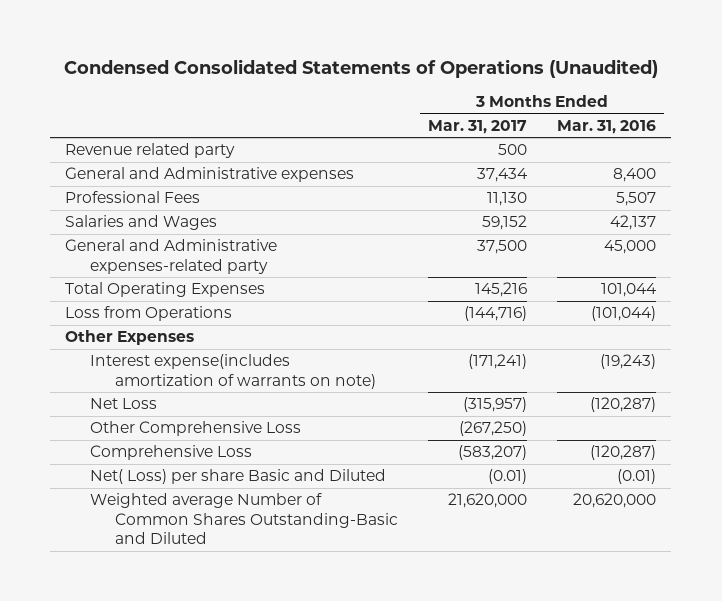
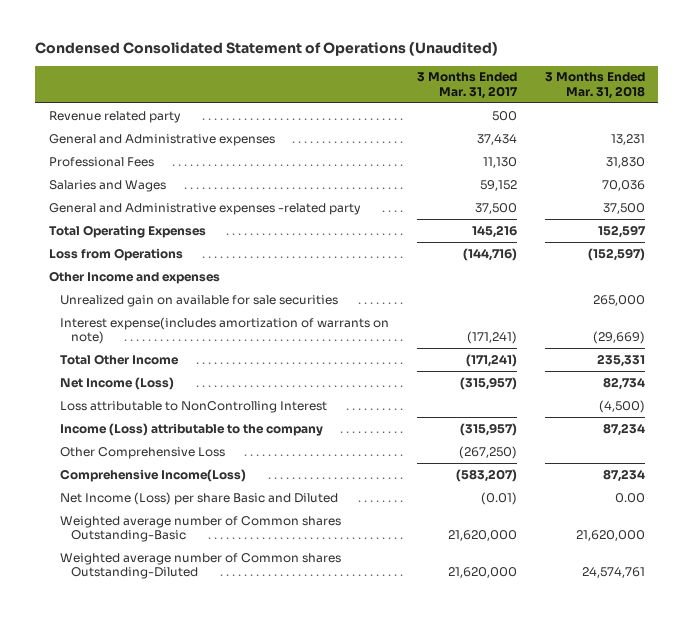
- Condensed Consolidated Statements of Operations (Unaudited)
+ Condensed Consolidated Statement of Operations (Unaudited)
- | 3 Months Ended Mar. 31, 2017 | 3 Months Ended Mar. 31, 2016
+ | 3 Months Ended Mar. 31, 2017 | 3 Months Ended Mar. 31, 2018
- General and Administrative expenses-related party | 37,500 | 45,000
+ General and Administrative expenses -related party | 37,500 | 37,500
- Other Expenses
+ Other Income and expenses
+ Unrealized gain on available for sale securities | | 265,000
- Net Loss | (315,957) | (120,287)
+ Total Other Income | (171,241) | 235,331
+ Net Income (Loss) | (315,957) | 82,734
+ Loss attributable to NonControlling Interest | | (4,500)
+ Income (Loss) attributable to the company | (315,957) | 87,234
- Comprehensive Loss | (583,207) | (120,287)
- Net( Loss) per share Basic and Diluted | (0.01) | (0.01)
- Weighted average Number of Common Shares Outstanding-Basic and Diluted | 21,620,000 | 20,620,000
+ Comprehensive Income(Loss) | (583,207) | 87,234
+ Net Income (Loss) per share Basic and Diluted | (0.01) | 0.00
+ Weighted average number of Common shares Outstanding-Basic | 21,620,000 | 21,620,000
+ Weighted average number of Common shares Outstanding-Diluted | 21,620,000 | 24,574,761

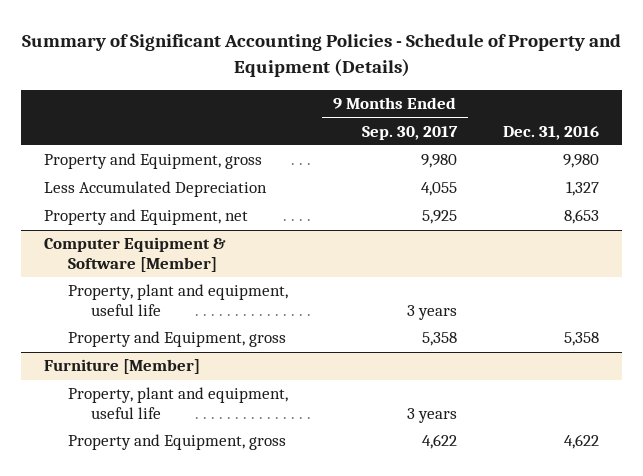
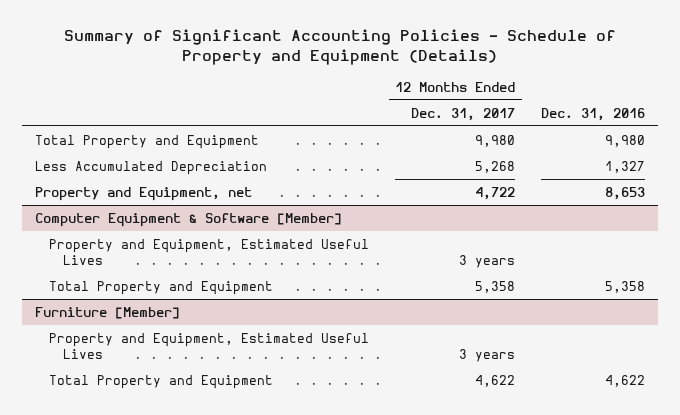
- | 9 Months Ended Sep. 30, 2017 | Dec. 31, 2016
+ | 12 Months Ended Dec. 31, 2017 | Dec. 31, 2016
- Property and Equipment, gross | 9,980 | 9,980
+ Total Property and Equipment | 9,980 | 9,980
@ Computer Equipment & Software [Member]
- Property, plant and equipment, useful life | 3 years |
- Property and Equipment, gross | 5,358 | 5,358
+ Property and Equipment, Estimated Useful Lives | 3 years |
+ Total Property and Equipment | 5,358 | 5,358
@ Furniture [Member]
- Property, plant and equipment, useful life | 3 years |
- Property and Equipment, gross | 4,622 | 4,622
+ Property and Equipment, Estimated Useful Lives | 3 years |
+ Total Property and Equipment | 4,622 | 4,622

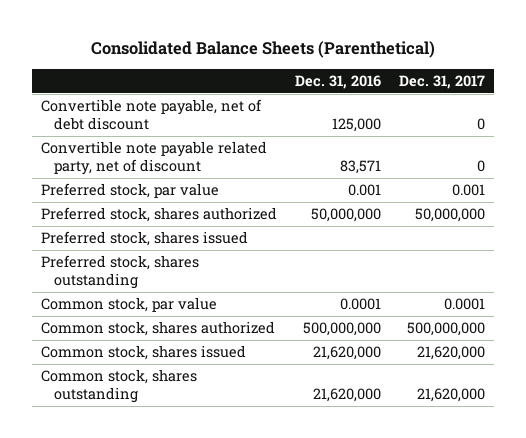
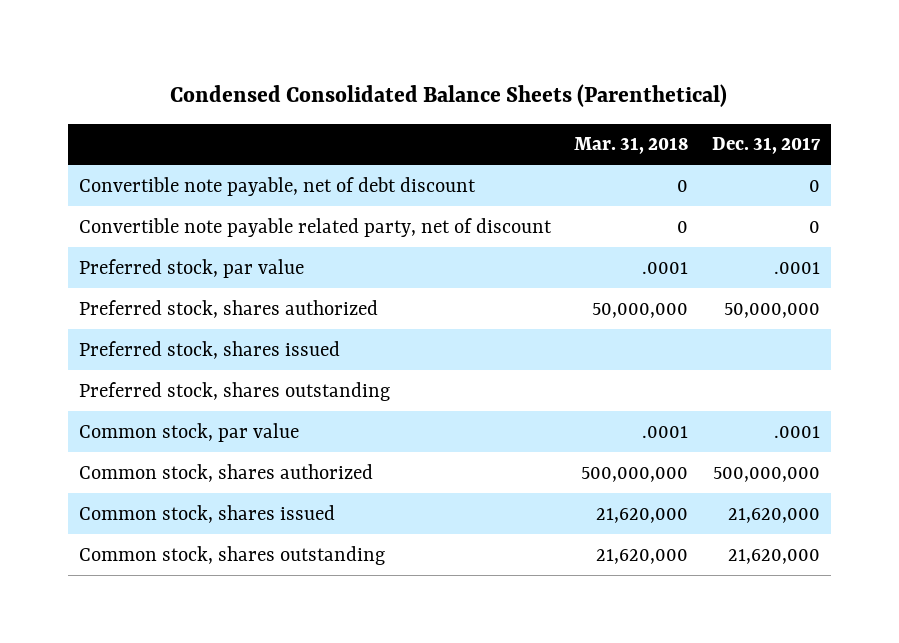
- Consolidated Balance Sheets (Parenthetical)
+ Condensed Consolidated Balance Sheets (Parenthetical)
- | Dec. 31, 2016 | Dec. 31, 2017
+ | Mar. 31, 2018 | Dec. 31, 2017
- Preferred stock, par value | 0.001 | 0.001
+ Preferred stock, par value | .0001 | .0001
- Common stock, par value | 0.0001 | 0.0001
+ Common stock, par value | .0001 | .0001

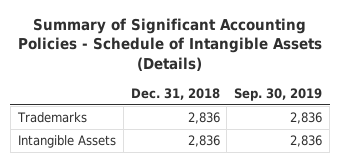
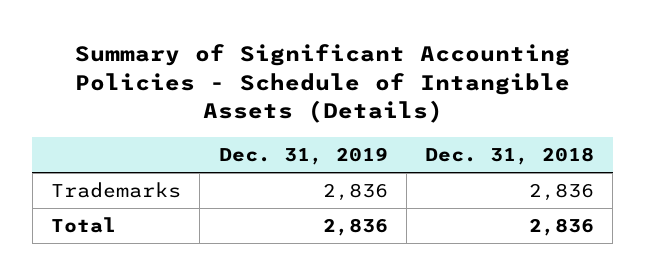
- | Dec. 31, 2018 | Sep. 30, 2019
+ | Dec. 31, 2019 | Dec. 31, 2018
- Intangible Assets | 2,836 | 2,836
+ Total | 2,836 | 2,836

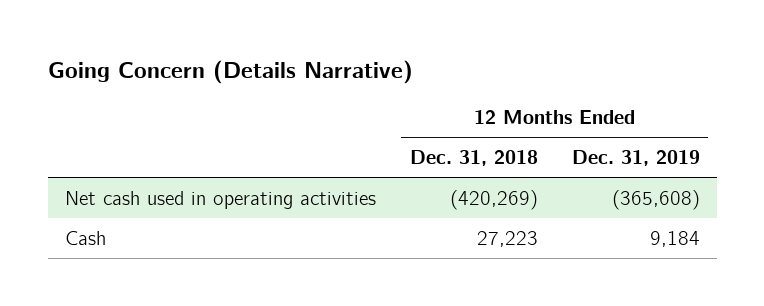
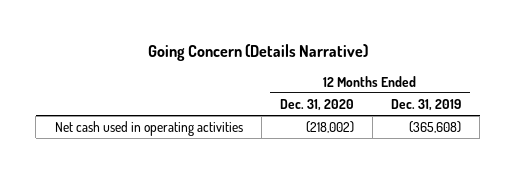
- | 12 Months Ended Dec. 31, 2018 | 12 Months Ended Dec. 31, 2019
+ | 12 Months Ended Dec. 31, 2020 | 12 Months Ended Dec. 31, 2019
- Cash | 27,223 | 9,184

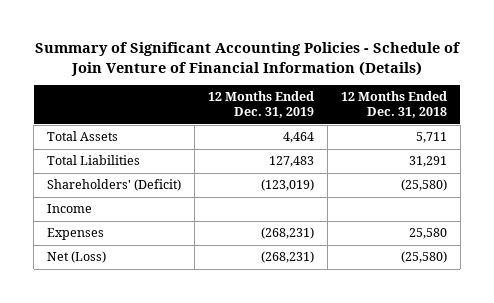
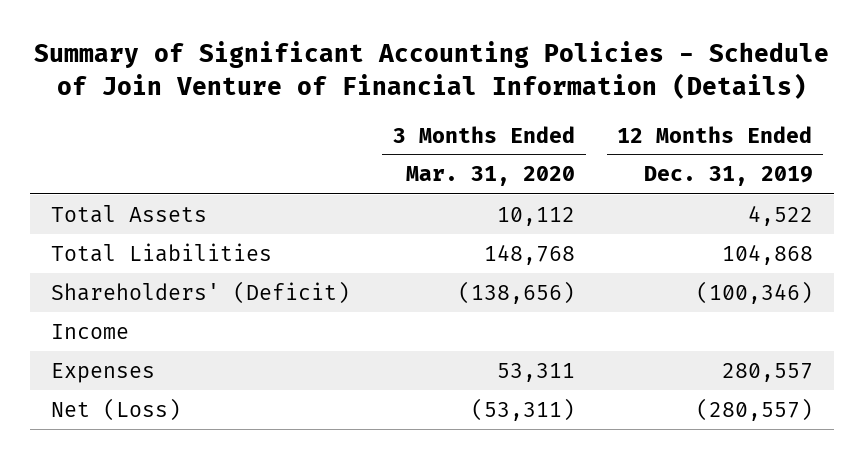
- | 12 Months Ended Dec. 31, 2019 | 12 Months Ended Dec. 31, 2018
+ | 3 Months Ended Mar. 31, 2020 | 12 Months Ended Dec. 31, 2019
- Total Assets | 4,464 | 5,711
- Total Liabilities | 127,483 | 31,291
- Shareholders' (Deficit) | (123,019) | (25,580)
+ Total Assets | 10,112 | 4,522
+ Total Liabilities | 148,768 | 104,868
+ Shareholders' (Deficit) | (138,656) | (100,346)
- Expenses | (268,231) | 25,580
- Net (Loss) | (268,231) | (25,580)
+ Expenses | 53,311 | 280,557
+ Net (Loss) | (53,311) | (280,557)

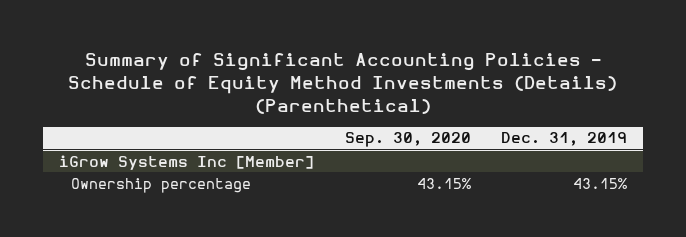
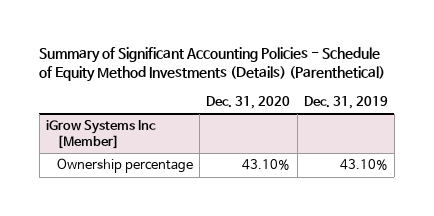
- | Sep. 30, 2020 | Dec. 31, 2019
+ | Dec. 31, 2020 | Dec. 31, 2019
@ iGrow Systems Inc [Member]
- Ownership percentage | 43.15% | 43.15%
+ Ownership percentage | 43.10% | 43.10%

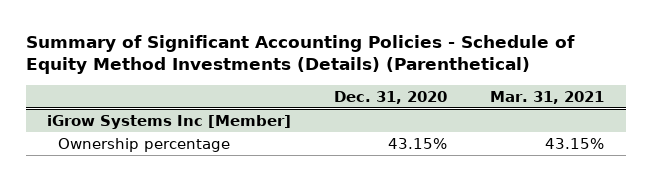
- | Dec. 31, 2020 | Dec. 31, 2019
+ | Dec. 31, 2020 | Mar. 31, 2021
@ iGrow Systems Inc [Member]
- Ownership percentage | 43.10% | 43.10%
+ Ownership percentage | 43.15% | 43.15%

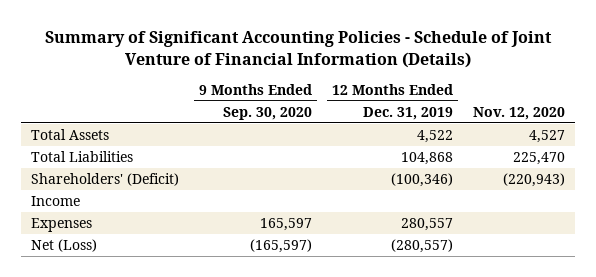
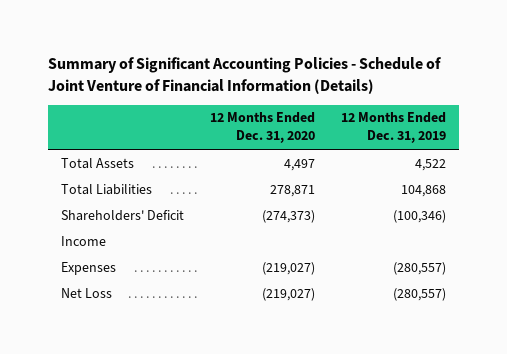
- | 9 Months Ended Sep. 30, 2020 | 12 Months Ended Dec. 31, 2019 | Nov. 12, 2020
+ | 12 Months Ended Dec. 31, 2020 | 12 Months Ended Dec. 31, 2019
- Shareholders' (Deficit) | | (100,346) | (220,943)
+ Shareholders' Deficit | (274,373) | (100,346)
- Expenses | 165,597 | 280,557 |
- Net (Loss) | (165,597) | (280,557) |
+ Expenses | (219,027) | (280,557)
+ Net Loss | (219,027) | (280,557)

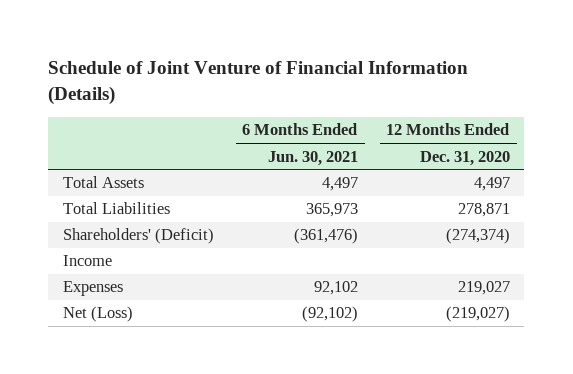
- Summary of Significant Accounting Policies - Schedule of Joint Venture of Financial Information (Details)
+ Schedule of Joint Venture of Financial Information (Details)
- | 12 Months Ended Dec. 31, 2020 | 12 Months Ended Dec. 31, 2019
+ | 6 Months Ended Jun. 30, 2021 | 12 Months Ended Dec. 31, 2020
- Shareholders' Deficit | (274,373) | (100,346)
+ Shareholders' (Deficit) | (361,476) | (274,374)
- Expenses | (219,027) | (280,557)
- Net Loss | (219,027) | (280,557)
+ Expenses | 92,102 | 219,027
+ Net (Loss) | (92,102) | (219,027)

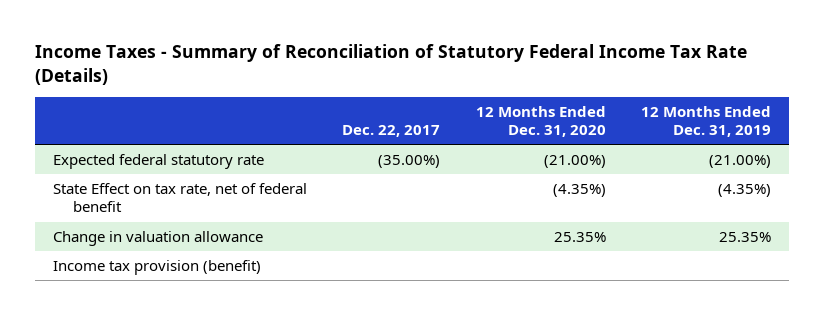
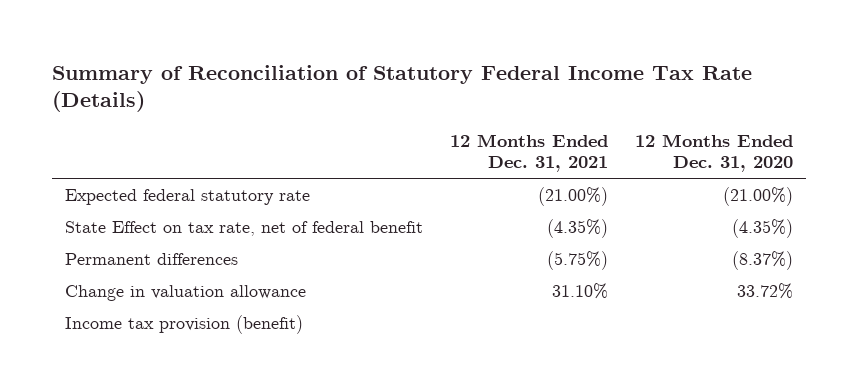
- Income Taxes - Summary of Reconciliation of Statutory Federal Income Tax Rate (Details)
+ Summary of Reconciliation of Statutory Federal Income Tax Rate (Details)
- | Dec. 22, 2017 | 12 Months Ended Dec. 31, 2020 | 12 Months Ended Dec. 31, 2019
+ | 12 Months Ended Dec. 31, 2021 | 12 Months Ended Dec. 31, 2020
- Change in valuation allowance | | 25.35% | 25.35%
+ Permanent differences | (5.75%) | (8.37%)
+ Change in valuation allowance | 31.10% | 33.72%

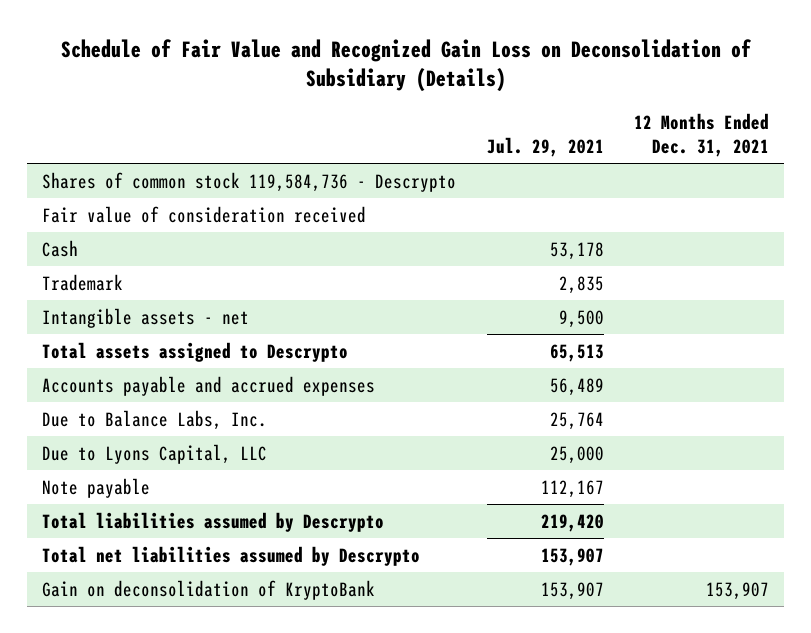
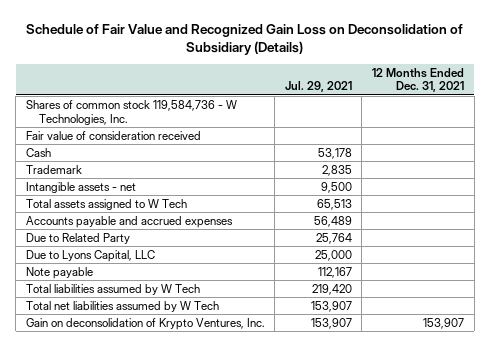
- Shares of common stock 119,584,736 - Descrypto
+ Shares of common stock 119,584,736 - W Technologies, Inc.
- Total assets assigned to Descrypto | 65,513 |
+ Total assets assigned to W Tech | 65,513 |
- Due to Balance Labs, Inc. | 25,764 |
+ Due to Related Party | 25,764 |
- Total liabilities assumed by Descrypto | 219,420 |
- Total net liabilities assumed by Descrypto | 153,907 |
- Gain on deconsolidation of KryptoBank | 153,907 | 153,907
+ Total liabilities assumed by W Tech | 219,420 |
+ Total net liabilities assumed by W Tech | 153,907 |
+ Gain on deconsolidation of Krypto Ventures, Inc. | 153,907 | 153,907

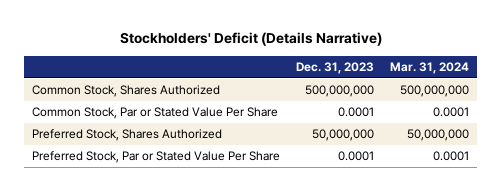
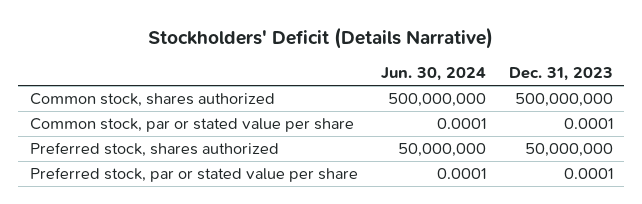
- | Dec. 31, 2023 | Mar. 31, 2024
+ | Jun. 30, 2024 | Dec. 31, 2023
- Common Stock, Shares Authorized | 500,000,000 | 500,000,000
- Common Stock, Par or Stated Value Per Share | 0.0001 | 0.0001
- Preferred Stock, Shares Authorized | 50,000,000 | 50,000,000
- Preferred Stock, Par or Stated Value Per Share | 0.0001 | 0.0001
+ Common stock, shares authorized | 500,000,000 | 500,000,000
+ Common stock, par or stated value per share | 0.0001 | 0.0001
+ Preferred stock, shares authorized | 50,000,000 | 50,000,000
+ Preferred stock, par or stated value per share | 0.0001 | 0.0001

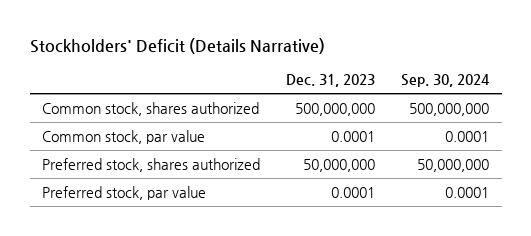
- | Jun. 30, 2024 | Dec. 31, 2023
+ | Dec. 31, 2023 | Sep. 30, 2024
- Common stock, par or stated value per share | 0.0001 | 0.0001
+ Common stock, par value | 0.0001 | 0.0001
- Preferred stock, par or stated value per share | 0.0001 | 0.0001
+ Preferred stock, par value | 0.0001 | 0.0001

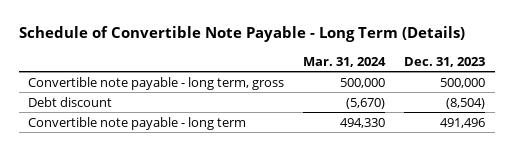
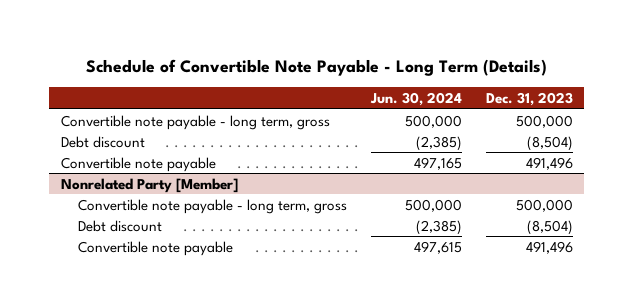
- | Mar. 31, 2024 | Dec. 31, 2023
+ | Jun. 30, 2024 | Dec. 31, 2023
- Convertible note payable - long term | 494,330 | 491,496
+ Convertible note payable | 497,165 | 491,496
+ Nonrelated Party [Member]
+ Convertible note payable - long term, gross | 500,000 | 500,000
+ Debt discount | (2,385) | (8,504)
+ Convertible note payable | 497,615 | 491,496

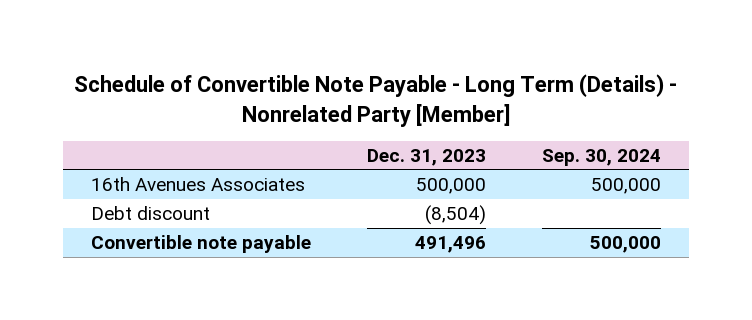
- Schedule of Convertible Note Payable - Long Term (Details)
+ Schedule of Convertible Note Payable - Long Term (Details) - Nonrelated Party [Member]
- | Jun. 30, 2024 | Dec. 31, 2023
+ | Dec. 31, 2023 | Sep. 30, 2024
- Convertible note payable - long term, gross | 500,000 | 500,000
- Debt discount | (2,385) | (8,504)
- Convertible note payable | 497,165 | 491,496
- Nonrelated Party [Member]
- Convertible note payable - long term, gross | 500,000 | 500,000
+ 16th Avenues Associates | 500,000 | 500,000

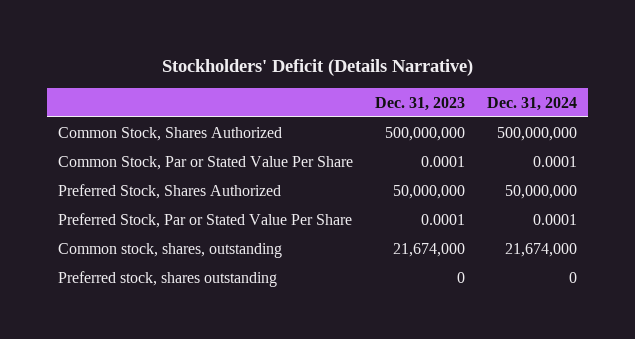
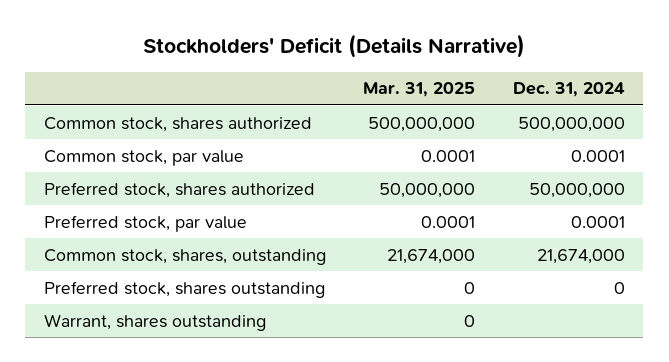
- | Dec. 31, 2023 | Dec. 31, 2024
+ | Mar. 31, 2025 | Dec. 31, 2024
- Common Stock, Shares Authorized | 500,000,000 | 500,000,000
- Common Stock, Par or Stated Value Per Share | 0.0001 | 0.0001
- Preferred Stock, Shares Authorized | 50,000,000 | 50,000,000
- Preferred Stock, Par or Stated Value Per Share | 0.0001 | 0.0001
+ Common stock, shares authorized | 500,000,000 | 500,000,000
+ Common stock, par value | 0.0001 | 0.0001
+ Preferred stock, shares authorized | 50,000,000 | 50,000,000
+ Preferred stock, par value | 0.0001 | 0.0001
+ Warrant, shares outstanding | 0 |

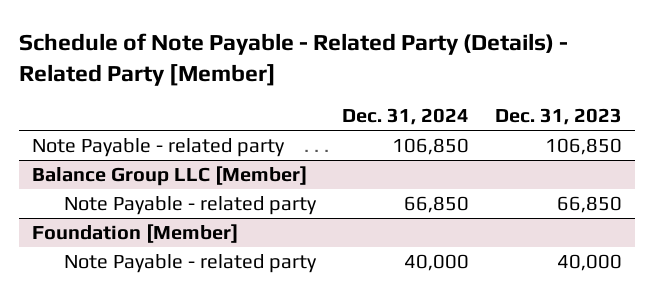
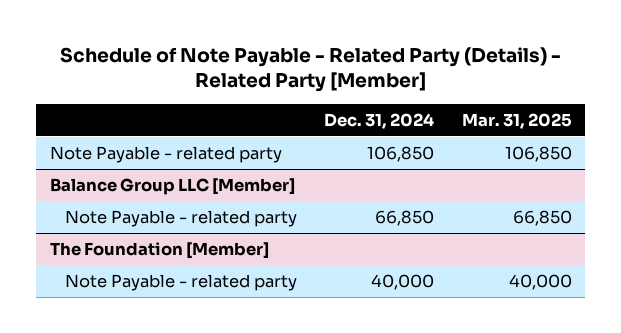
- | Dec. 31, 2024 | Dec. 31, 2023
+ | Dec. 31, 2024 | Mar. 31, 2025
- Foundation [Member]
+ The Foundation [Member]

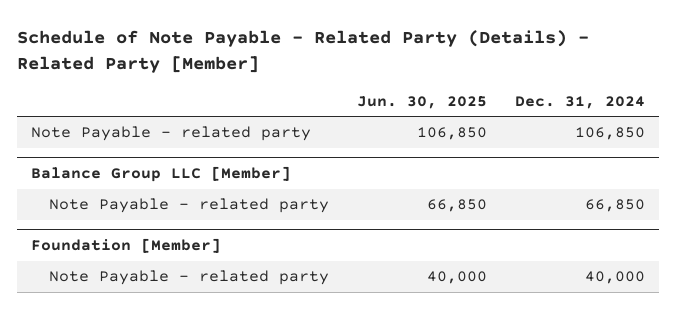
- | Dec. 31, 2024 | Mar. 31, 2025
+ | Jun. 30, 2025 | Dec. 31, 2024
- The Foundation [Member]
+ Foundation [Member]

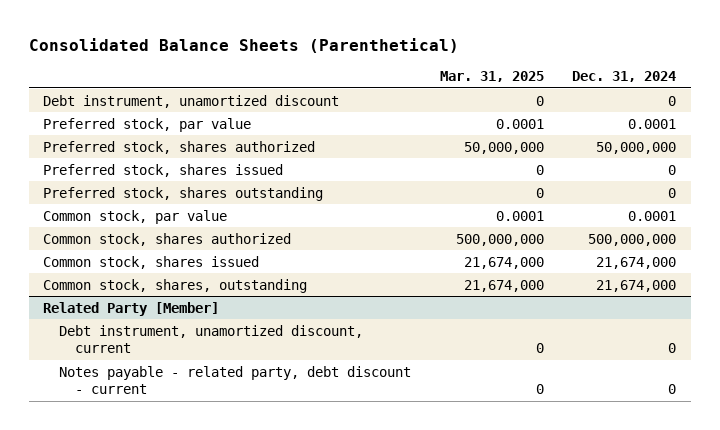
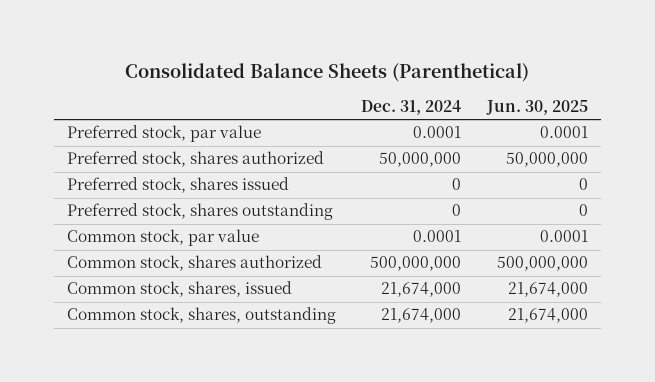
- | Mar. 31, 2025 | Dec. 31, 2024
+ | Dec. 31, 2024 | Jun. 30, 2025
- Debt instrument, unamortized discount | 0 | 0
- Common stock, shares issued | 21,674,000 | 21,674,000
+ Common stock, shares, issued | 21,674,000 | 21,674,000
- Related Party [Member]
- Debt instrument, unamortized discount, current | 0 | 0
- Notes payable - related party, debt discount - current | 0 | 0

